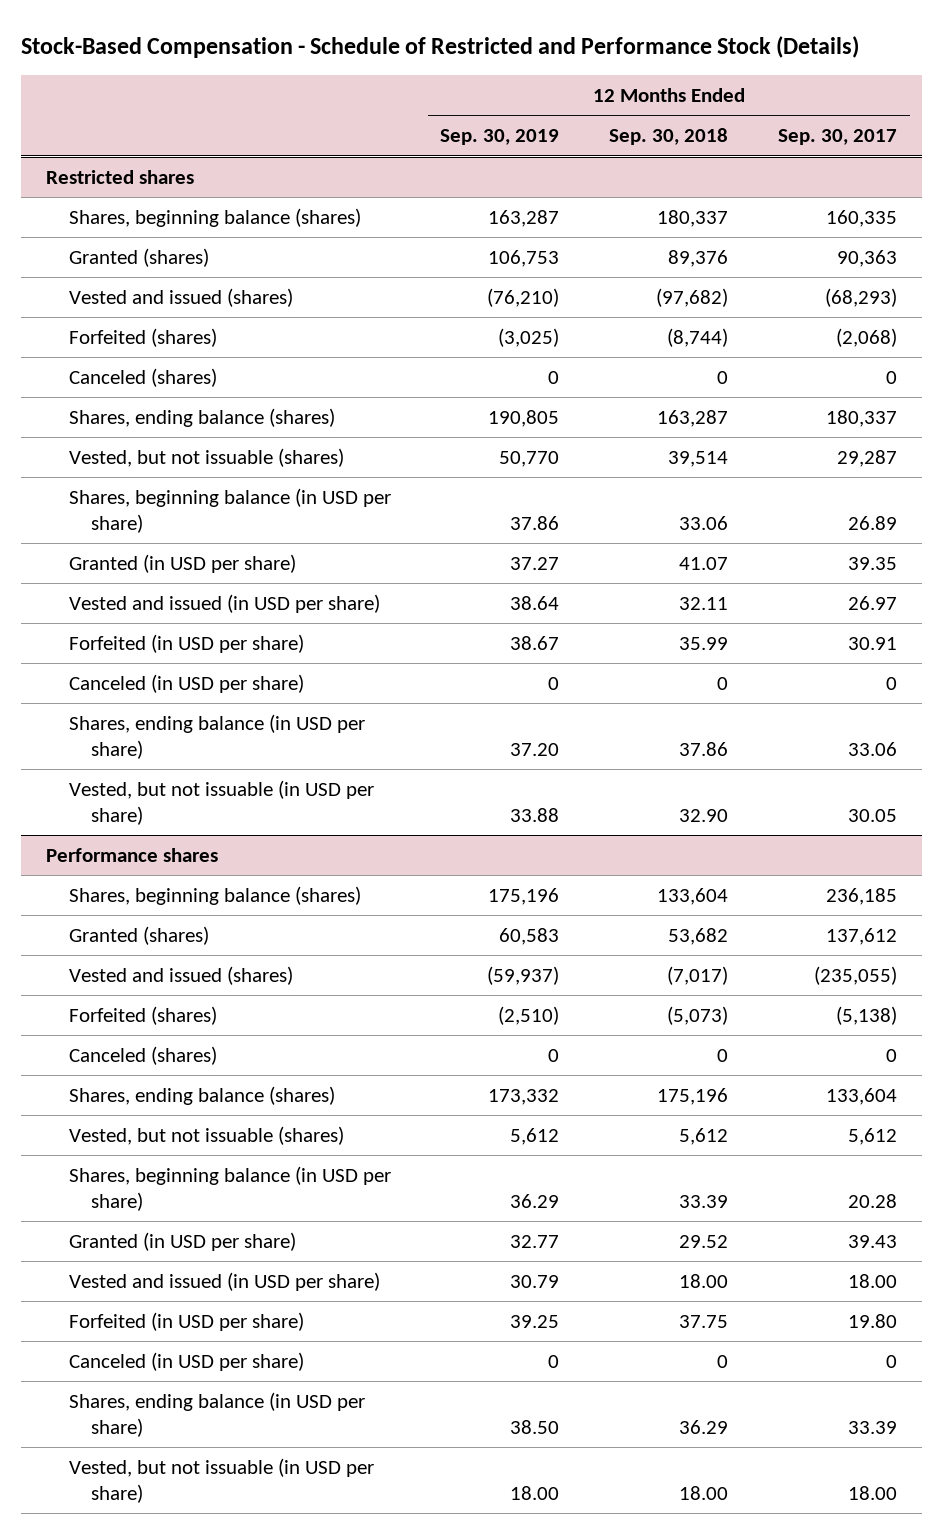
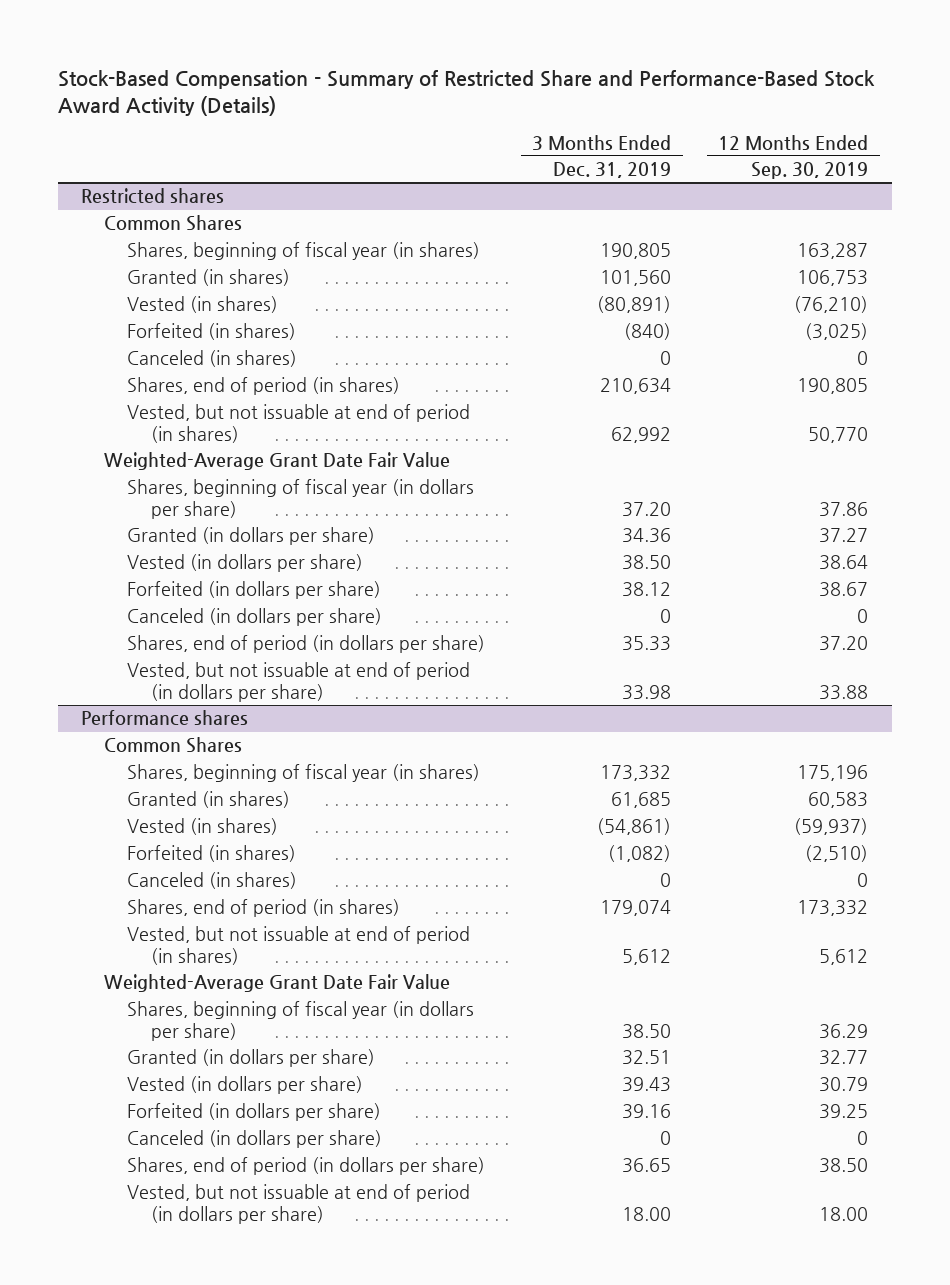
- Stock-Based Compensation - Schedule of Restricted and Performance Stock (Details)
+ Stock-Based Compensation - Summary of Restricted Share and Performance-Based Stock Award Activity (Details)
- | 12 Months Ended Sep. 30, 2019 | 12 Months Ended Sep. 30, 2018 | 12 Months Ended Sep. 30, 2017
+ | 3 Months Ended Dec. 31, 2019 | 12 Months Ended Sep. 30, 2019
@ Restricted shares
- Shares, beginning balance (shares) | 163,287 | 180,337 | 160,335
- Granted (shares) | 106,753 | 89,376 | 90,363
- Vested and issued (shares) | (76,210) | (97,682) | (68,293)
- Forfeited (shares) | (3,025) | (8,744) | (2,068)
- Canceled (shares) | 0 | 0 | 0
- Shares, ending balance (shares) | 190,805 | 163,287 | 180,337
- Vested, but not issuable (shares) | 50,770 | 39,514 | 29,287
- Shares, beginning balance (in USD per share) | 37.86 | 33.06 | 26.89
- Granted (in USD per share) | 37.27 | 41.07 | 39.35
- Vested and issued (in USD per share) | 38.64 | 32.11 | 26.97
- Forfeited (in USD per share) | 38.67 | 35.99 | 30.91
- Canceled (in USD per share) | 0 | 0 | 0
- Shares, ending balance (in USD per share) | 37.20 | 37.86 | 33.06
- Vested, but not issuable (in USD per share) | 33.88 | 32.90 | 30.05
+ Common Shares
+ Shares, beginning of fiscal year (in shares) | 190,805 | 163,287
+ Granted (in shares) | 101,560 | 106,753
+ Vested (in shares) | (80,891) | (76,210)
+ Forfeited (in shares) | (840) | (3,025)
+ Canceled (in shares) | 0 | 0
+ Shares, end of period (in shares) | 210,634 | 190,805
+ Vested, but not issuable at end of period (in shares) | 62,992 | 50,770
+ Weighted-Average Grant Date Fair Value
+ Shares, beginning of fiscal year (in dollars per share) | 37.20 | 37.86
+ Granted (in dollars per share) | 34.36 | 37.27
+ Vested (in dollars per share) | 38.50 | 38.64
+ Forfeited (in dollars per share) | 38.12 | 38.67
+ Canceled (in dollars per share) | 0 | 0
+ Shares, end of period (in dollars per share) | 35.33 | 37.20
+ Vested, but not issuable at end of period (in dollars per share) | 33.98 | 33.88
@ Performance shares
- Shares, beginning balance (shares) | 175,196 | 133,604 | 236,185
- Granted (shares) | 60,583 | 53,682 | 137,612
- Vested and issued (shares) | (59,937) | (7,017) | (235,055)
- Forfeited (shares) | (2,510) | (5,073) | (5,138)
- Canceled (shares) | 0 | 0 | 0
- Shares, ending balance (shares) | 173,332 | 175,196 | 133,604
- Vested, but not issuable (shares) | 5,612 | 5,612 | 5,612
- Shares, beginning balance (in USD per share) | 36.29 | 33.39 | 20.28
- Granted (in USD per share) | 32.77 | 29.52 | 39.43
- Vested and issued (in USD per share) | 30.79 | 18.00 | 18.00
- Forfeited (in USD per share) | 39.25 | 37.75 | 19.80
- Canceled (in USD per share) | 0 | 0 | 0
- Shares, ending balance (in USD per share) | 38.50 | 36.29 | 33.39
- Vested, but not issuable (in USD per share) | 18.00 | 18.00 | 18.00
+ Common Shares
+ Shares, beginning of fiscal year (in shares) | 173,332 | 175,196
+ Granted (in shares) | 61,685 | 60,583
+ Vested (in shares) | (54,861) | (59,937)
+ Forfeited (in shares) | (1,082) | (2,510)
+ Canceled (in shares) | 0 | 0
+ Shares, end of period (in shares) | 179,074 | 173,332
+ Vested, but not issuable at end of period (in shares) | 5,612 | 5,612
+ Weighted-Average Grant Date Fair Value
+ Shares, beginning of fiscal year (in dollars per share) | 38.50 | 36.29
+ Granted (in dollars per share) | 32.51 | 32.77
+ Vested (in dollars per share) | 39.43 | 30.79
+ Forfeited (in dollars per share) | 39.16 | 39.25
+ Canceled (in dollars per share) | 0 | 0
+ Shares, end of period (in dollars per share) | 36.65 | 38.50
+ Vested, but not issuable at end of period (in dollars per share) | 18.00 | 18.00

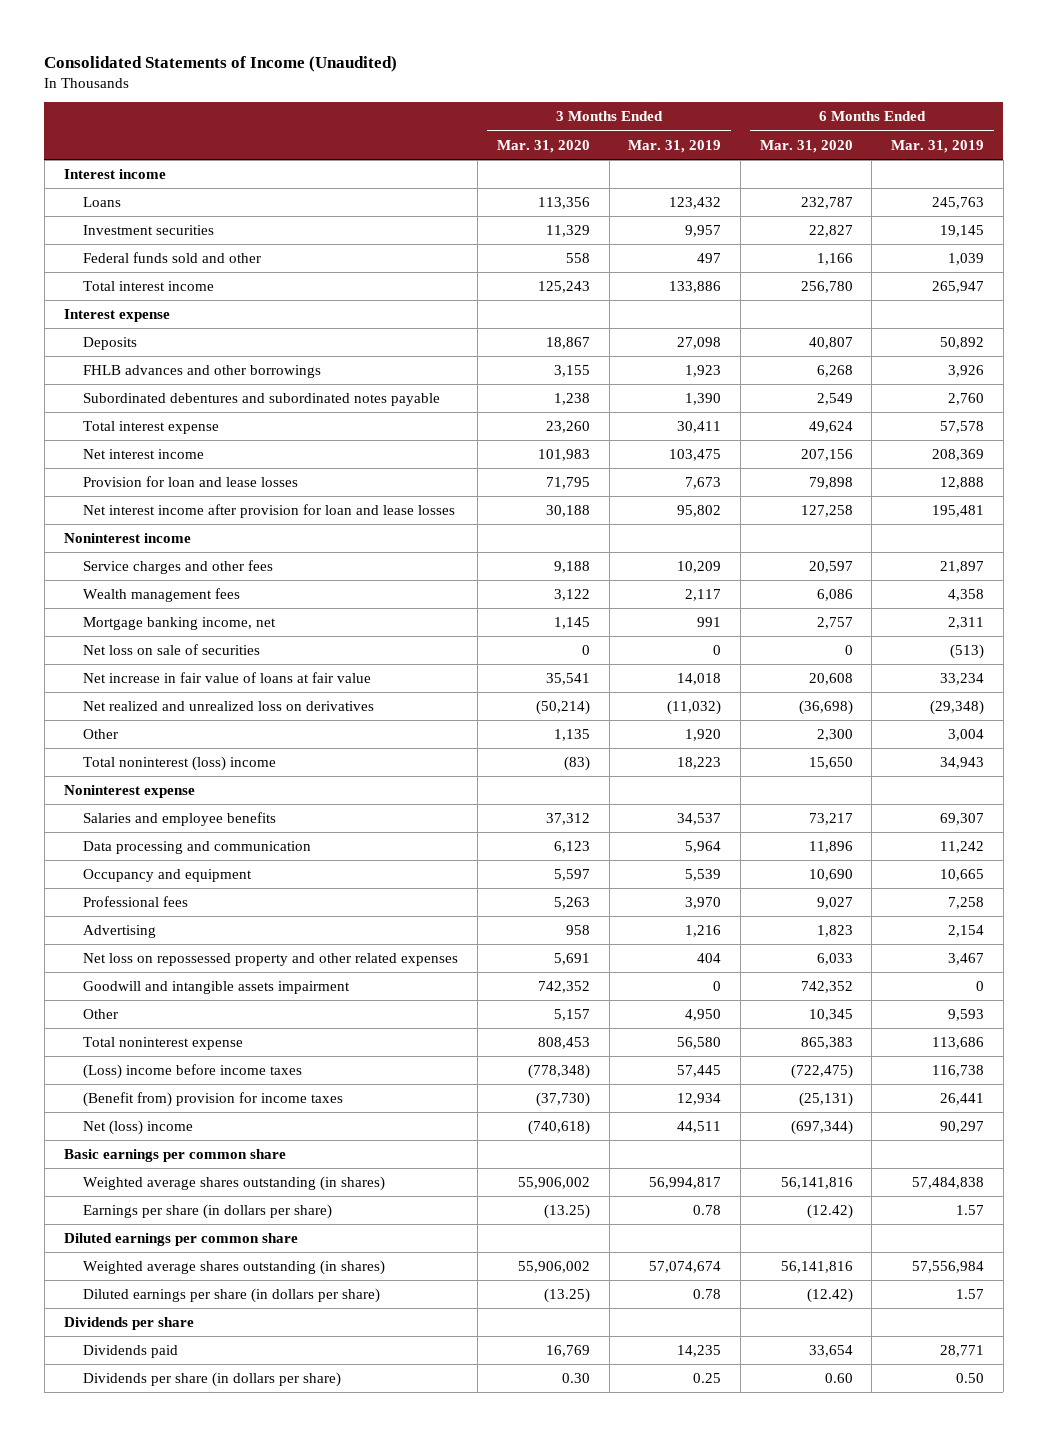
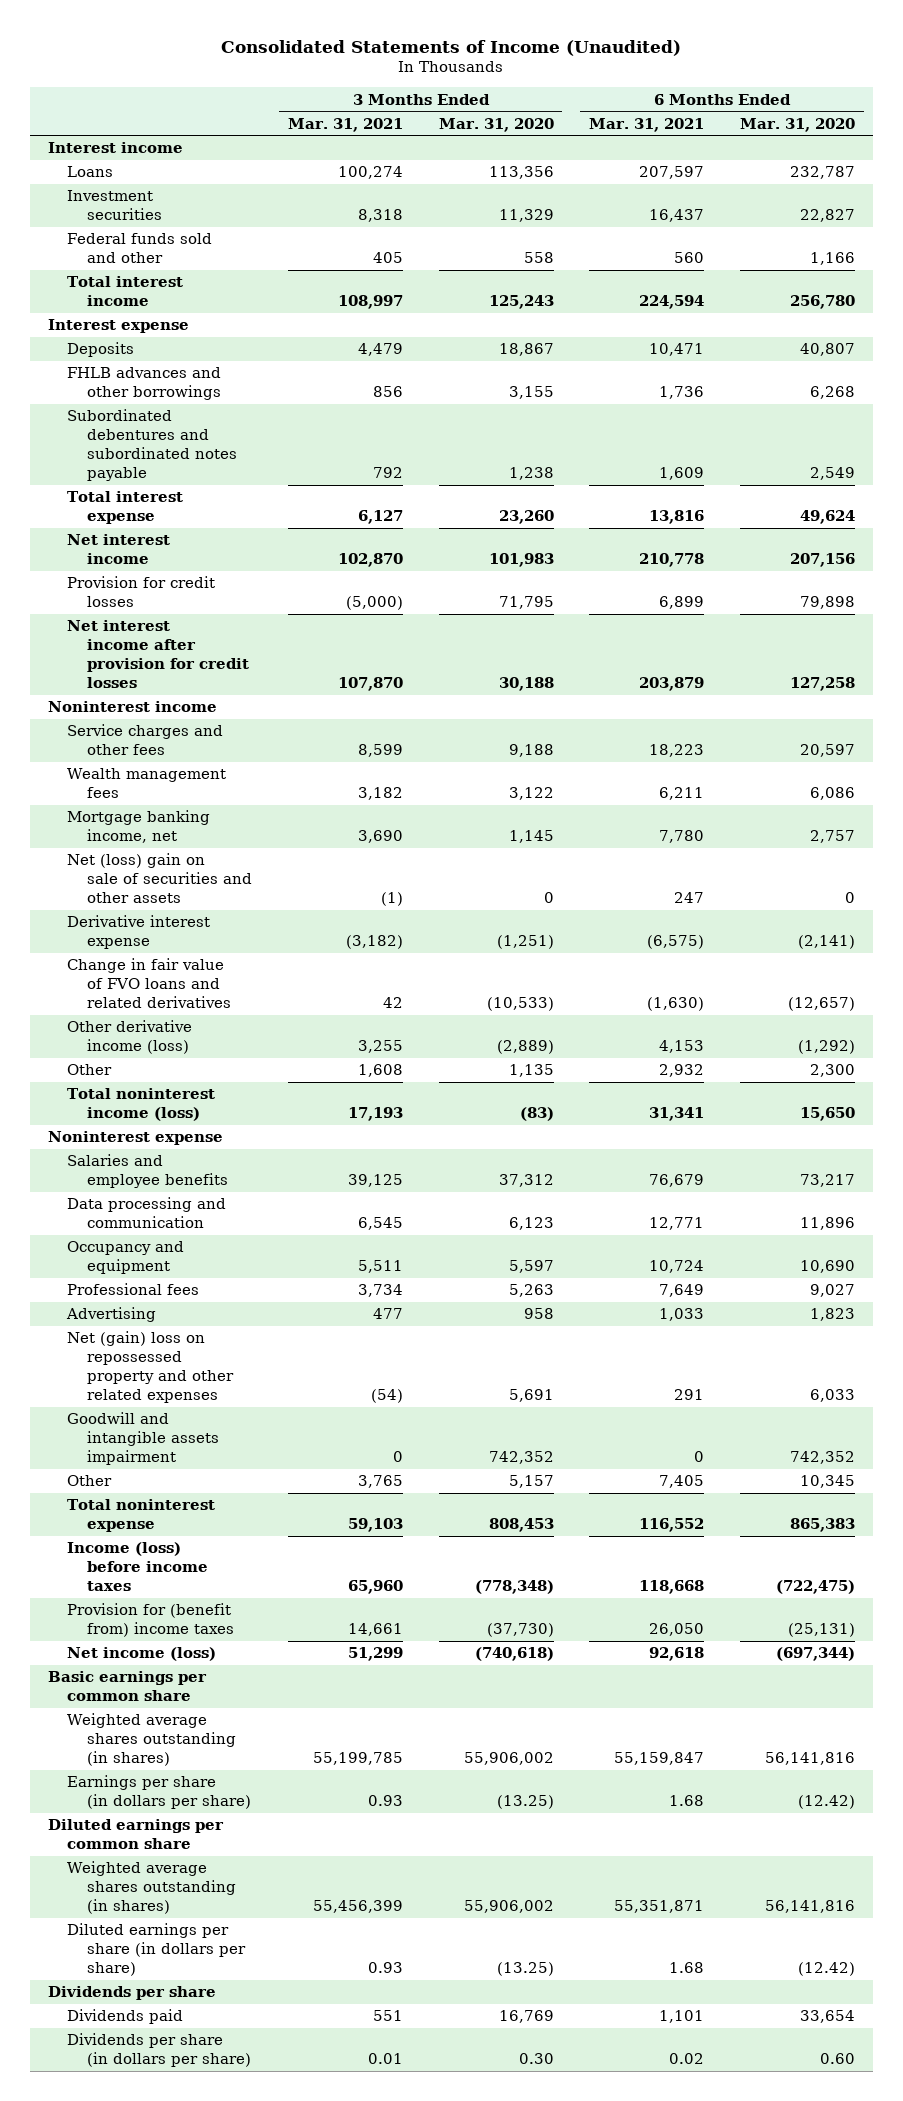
- | 3 Months Ended Mar. 31, 2020 | 3 Months Ended Mar. 31, 2019 | 6 Months Ended Mar. 31, 2020 | 6 Months Ended Mar. 31, 2019
+ | 3 Months Ended Mar. 31, 2021 | 3 Months Ended Mar. 31, 2020 | 6 Months Ended Mar. 31, 2021 | 6 Months Ended Mar. 31, 2020
- Provision for loan and lease losses | 71,795 | 7,673 | 79,898 | 12,888
- Net interest income after provision for loan and lease losses | 30,188 | 95,802 | 127,258 | 195,481
+ Provision for credit losses | (5,000) | 71,795 | 6,899 | 79,898
+ Net interest income after provision for credit losses | 107,870 | 30,188 | 203,879 | 127,258
- Net loss on sale of securities | 0 | 0 | 0 | (513)
- Net increase in fair value of loans at fair value | 35,541 | 14,018 | 20,608 | 33,234
- Net realized and unrealized loss on derivatives | (50,214) | (11,032) | (36,698) | (29,348)
+ Net (loss) gain on sale of securities and other assets | (1) | 0 | 247 | 0
+ Derivative interest expense | (3,182) | (1,251) | (6,575) | (2,141)
+ Change in fair value of FVO loans and related derivatives | 42 | (10,533) | (1,630) | (12,657)
+ Other derivative income (loss) | 3,255 | (2,889) | 4,153 | (1,292)
- Total noninterest (loss) income | (83) | 18,223 | 15,650 | 34,943
+ Total noninterest income (loss) | 17,193 | (83) | 31,341 | 15,650
- Net loss on repossessed property and other related expenses | 5,691 | 404 | 6,033 | 3,467
+ Net (gain) loss on repossessed property and other related expenses | (54) | 5,691 | 291 | 6,033
- (Loss) income before income taxes | (778,348) | 57,445 | (722,475) | 116,738
- (Benefit from) provision for income taxes | (37,730) | 12,934 | (25,131) | 26,441
- Net (loss) income | (740,618) | 44,511 | (697,344) | 90,297
+ Income (loss) before income taxes | 65,960 | (778,348) | 118,668 | (722,475)
+ Provision for (benefit from) income taxes | 14,661 | (37,730) | 26,050 | (25,131)
+ Net income (loss) | 51,299 | (740,618) | 92,618 | (697,344)

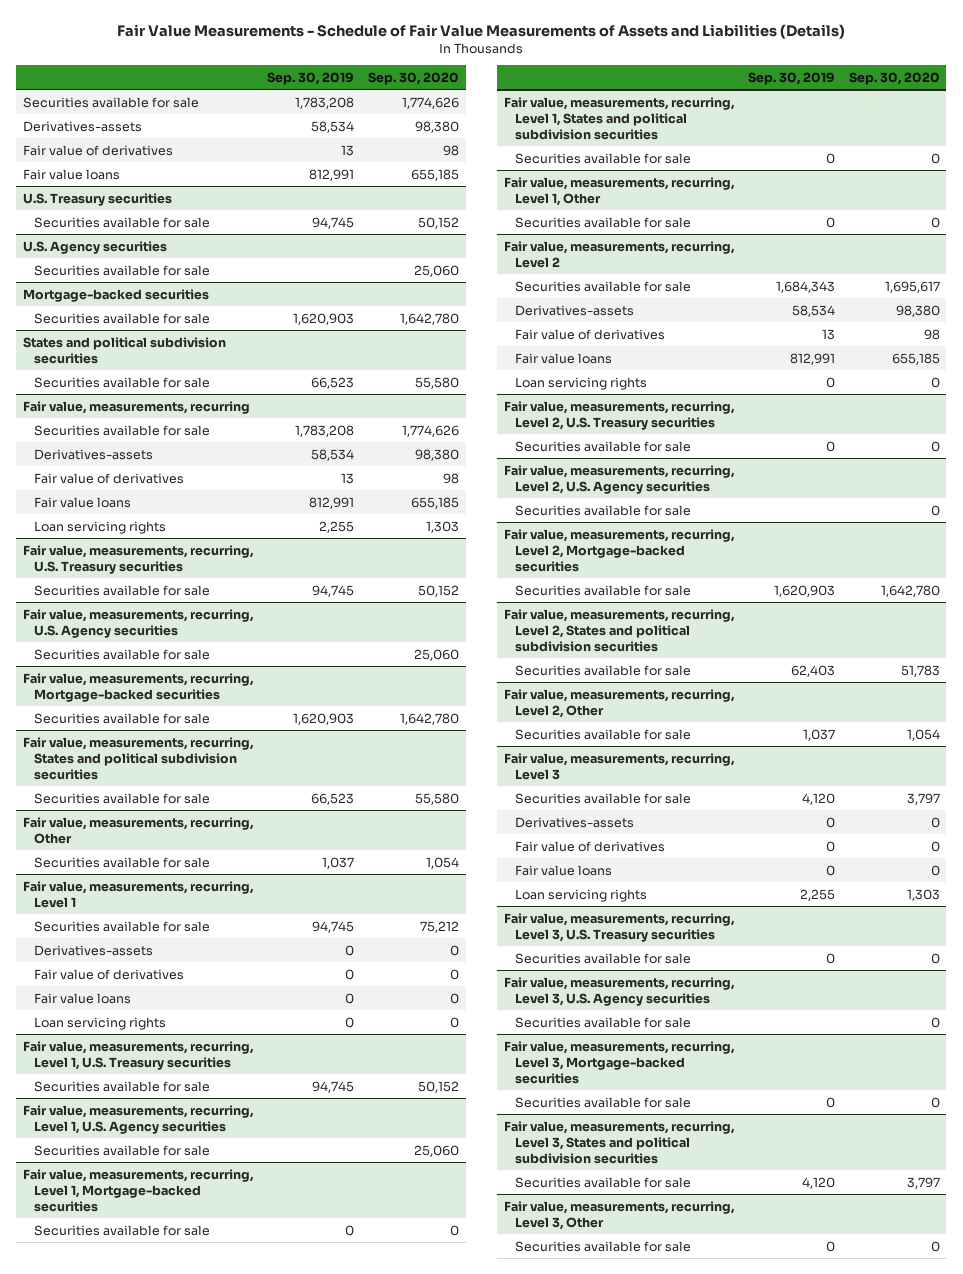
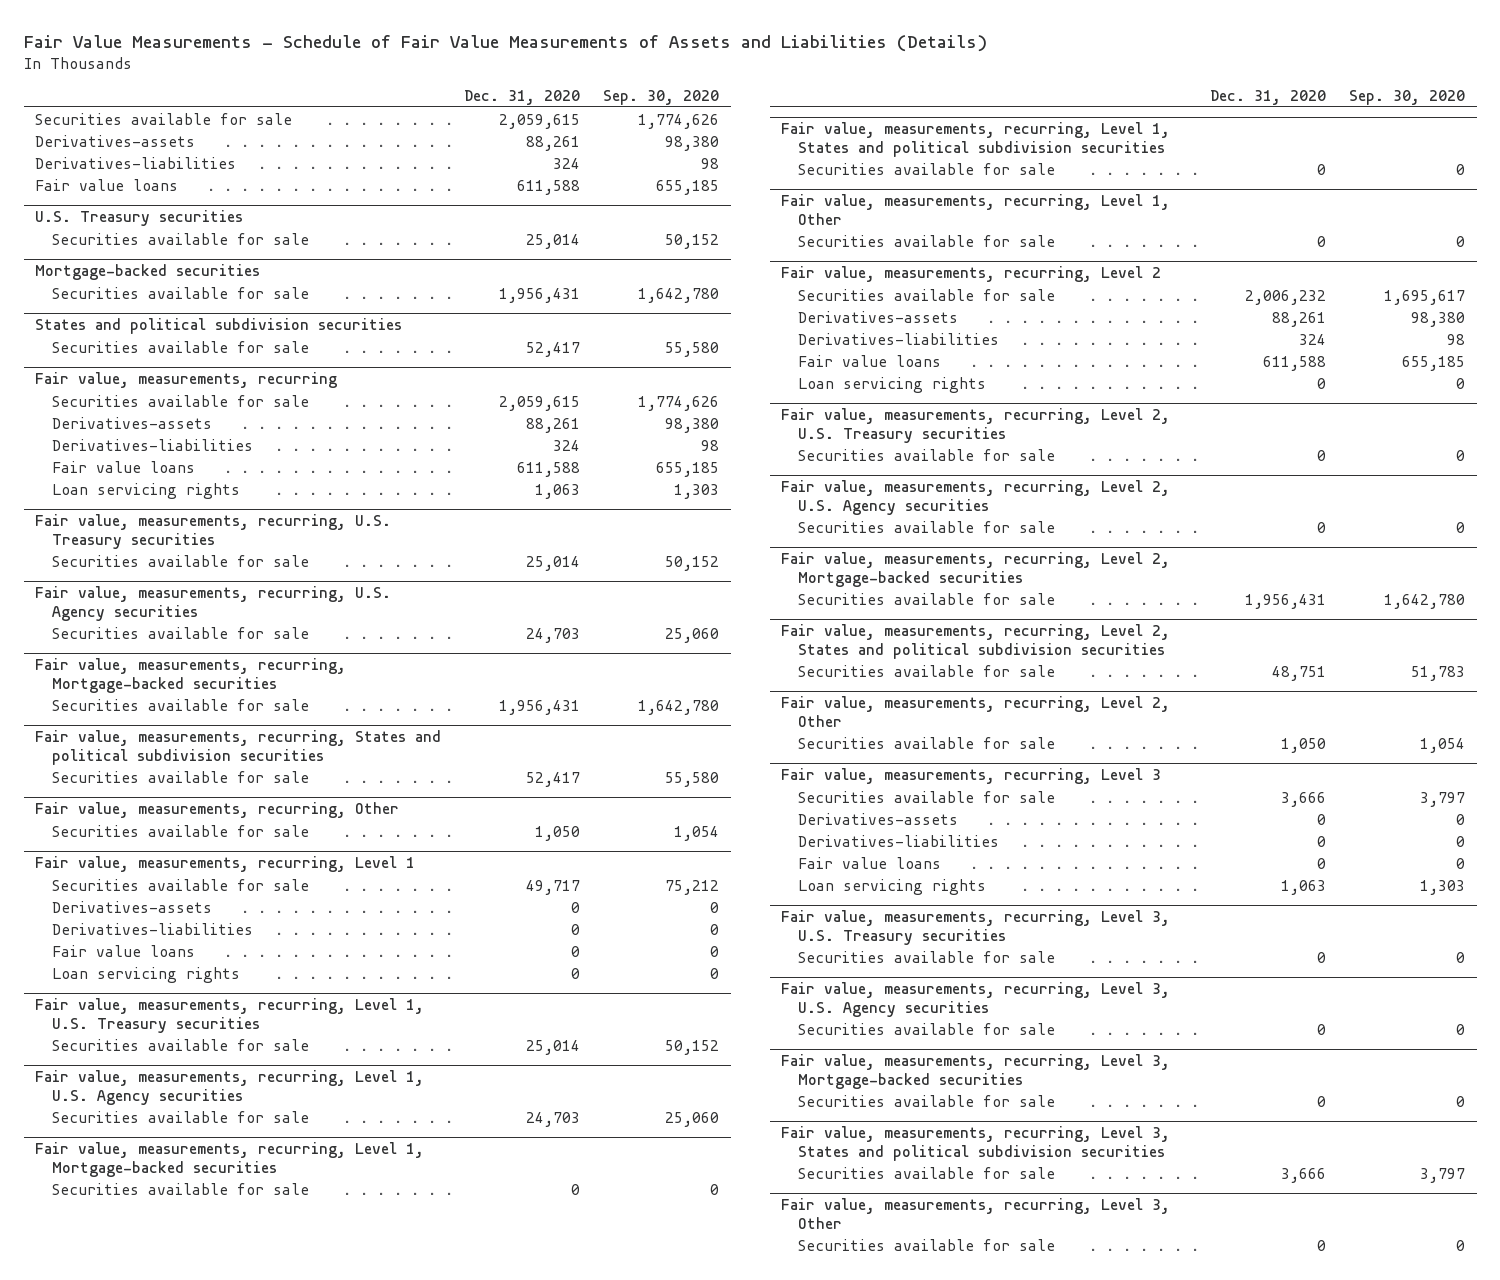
- | Sep. 30, 2019 | Sep. 30, 2020
+ | Dec. 31, 2020 | Sep. 30, 2020
- Fair value of derivatives | 13 | 98
+ Derivatives-liabilities | 324 | 98
- U.S. Agency securities
- Securities available for sale | | 25,060
@ Fair value, measurements, recurring
- Fair value of derivatives | 13 | 98
+ Derivatives-liabilities | 324 | 98
@ Fair value, measurements, recurring, Level 1
- Fair value of derivatives | 0 | 0
+ Derivatives-liabilities | 0 | 0
@ Fair value, measurements, recurring, Level 2
- Fair value of derivatives | 13 | 98
+ Derivatives-liabilities | 324 | 98
@ Fair value, measurements, recurring, Level 3
- Fair value of derivatives | 0 | 0
+ Derivatives-liabilities | 0 | 0

